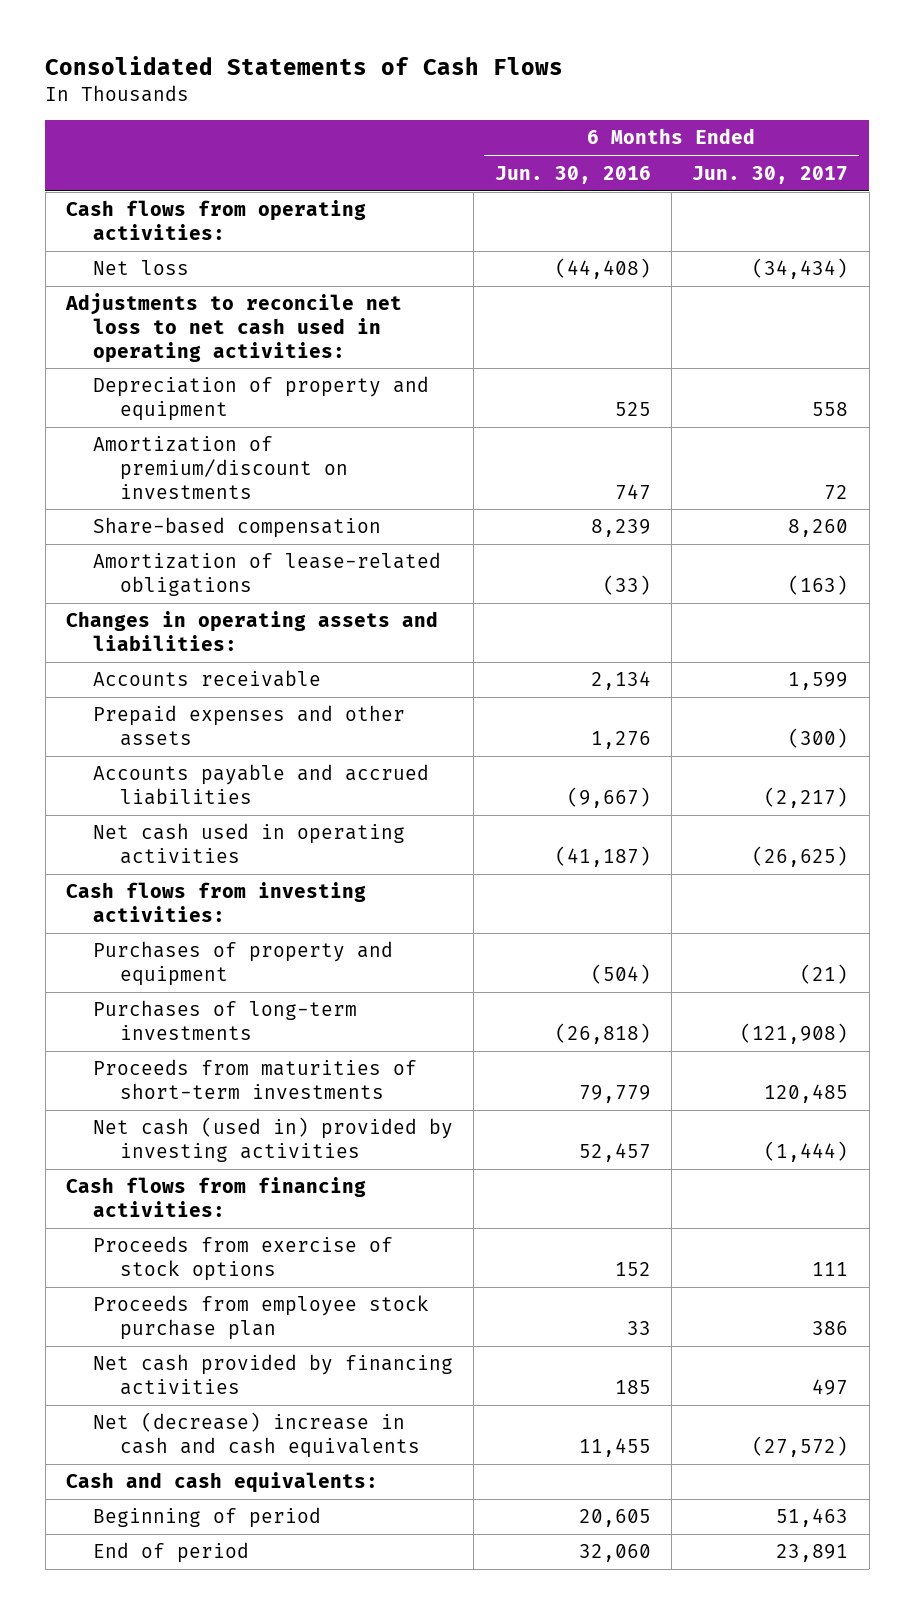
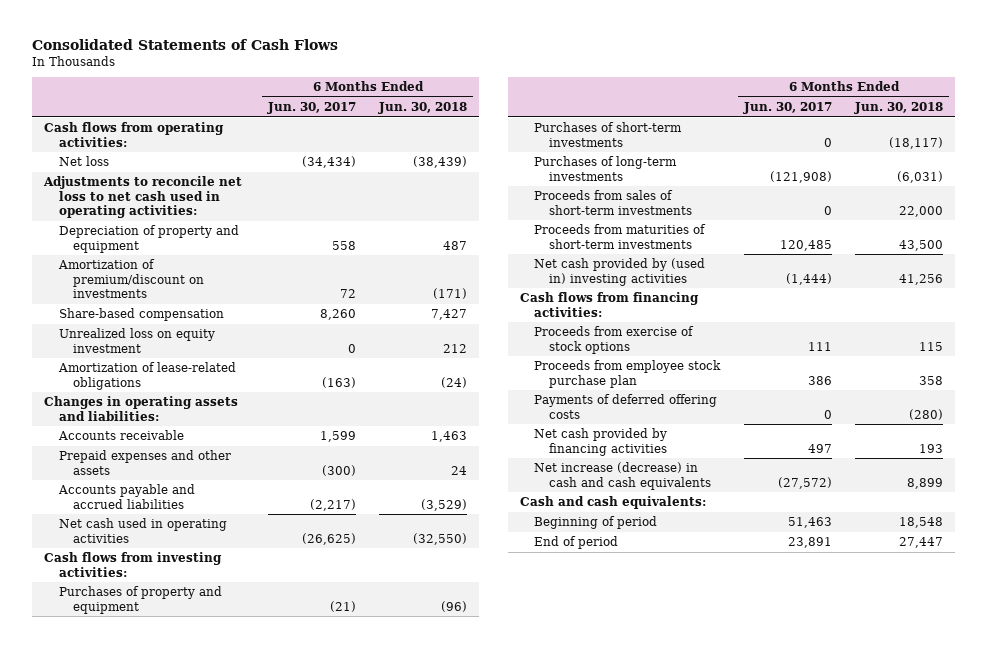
- | 6 Months Ended Jun. 30, 2016 | 6 Months Ended Jun. 30, 2017
+ | 6 Months Ended Jun. 30, 2017 | 6 Months Ended Jun. 30, 2018
+ Unrealized loss on equity investment | 0 | 212
+ Purchases of short-term investments | 0 | (18,117)
+ Proceeds from sales of short-term investments | 0 | 22,000
- Net cash (used in) provided by investing activities | 52,457 | (1,444)
+ Net cash provided by (used in) investing activities | (1,444) | 41,256
+ Payments of deferred offering costs | 0 | (280)
- Net (decrease) increase in cash and cash equivalents | 11,455 | (27,572)
+ Net increase (decrease) in cash and cash equivalents | (27,572) | 8,899

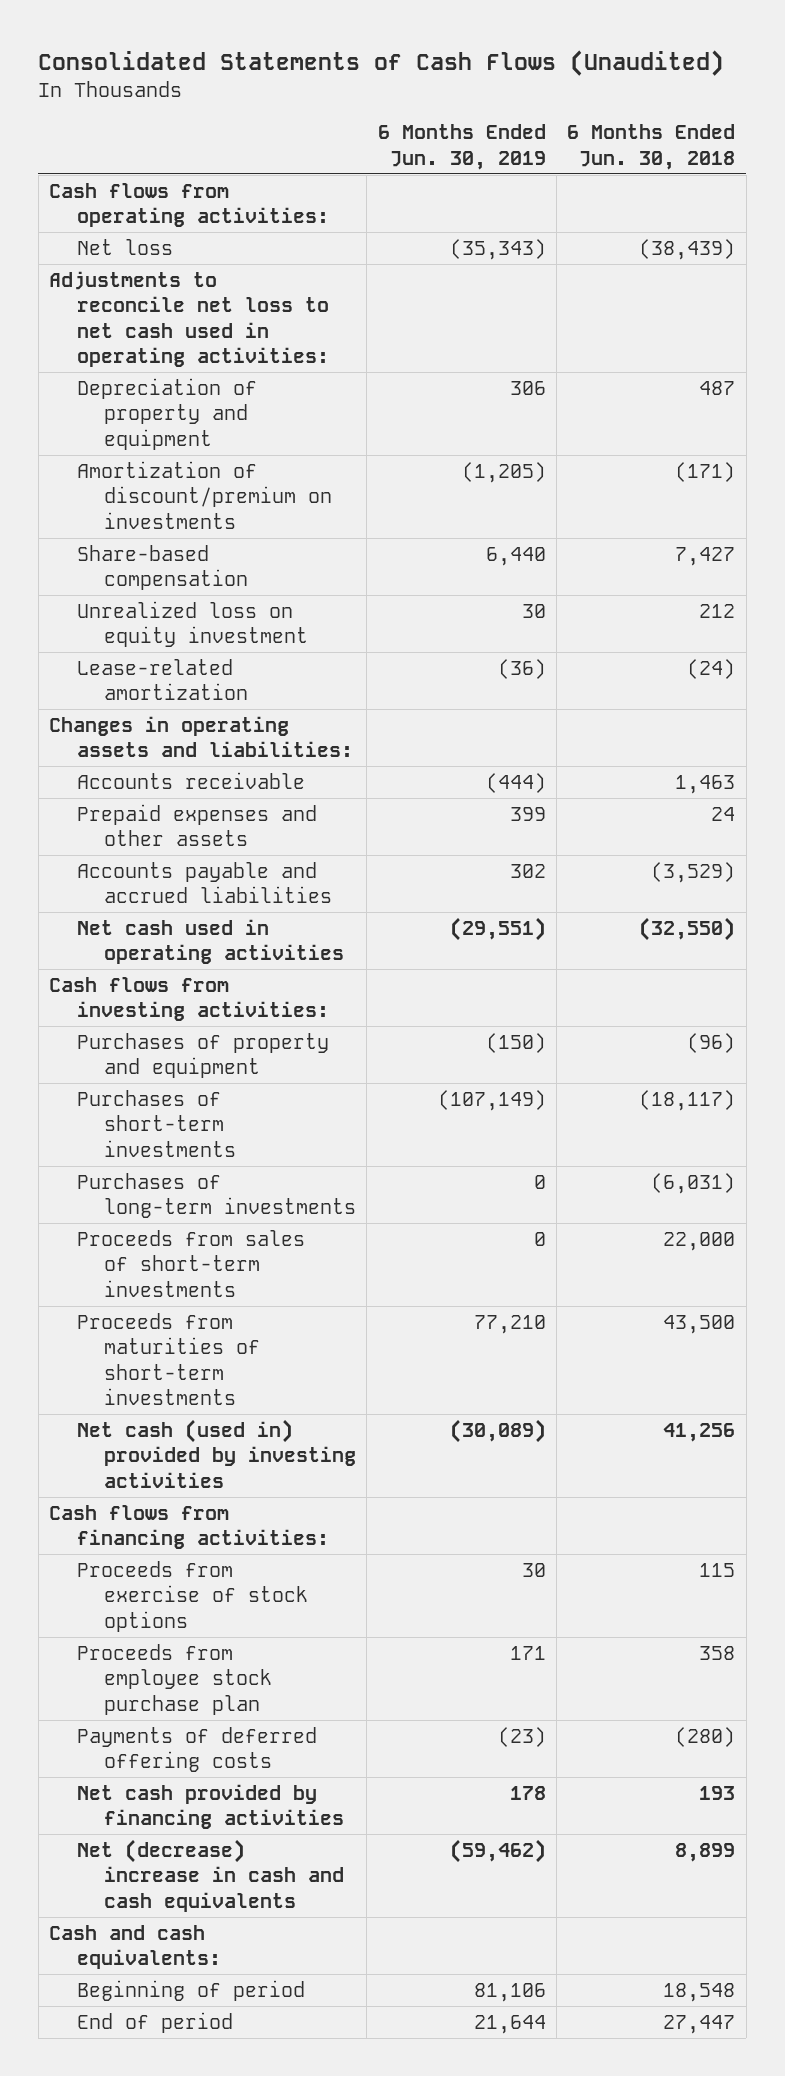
- Consolidated Statements of Cash Flows
+ Consolidated Statements of Cash Flows (Unaudited)
- | 6 Months Ended Jun. 30, 2017 | 6 Months Ended Jun. 30, 2018
+ | 6 Months Ended Jun. 30, 2019 | 6 Months Ended Jun. 30, 2018
- Amortization of premium/discount on investments | 72 | (171)
+ Amortization of discount/premium on investments | (1,205) | (171)
- Amortization of lease-related obligations | (163) | (24)
+ Lease-related amortization | (36) | (24)
- Net cash provided by (used in) investing activities | (1,444) | 41,256
+ Net cash (used in) provided by investing activities | (30,089) | 41,256
- Net increase (decrease) in cash and cash equivalents | (27,572) | 8,899
+ Net (decrease) increase in cash and cash equivalents | (59,462) | 8,899

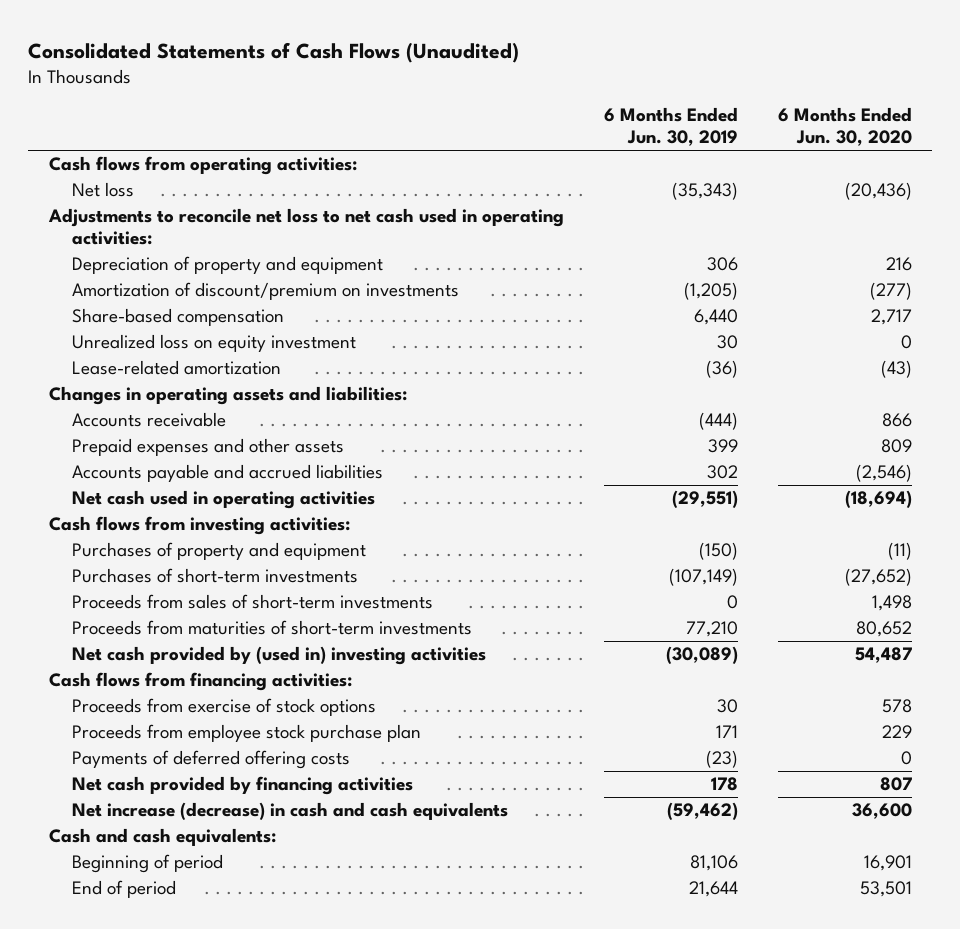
- | 6 Months Ended Jun. 30, 2019 | 6 Months Ended Jun. 30, 2018
+ | 6 Months Ended Jun. 30, 2019 | 6 Months Ended Jun. 30, 2020
- Purchases of long-term investments | 0 | (6,031)
- Net cash (used in) provided by investing activities | (30,089) | 41,256
+ Net cash provided by (used in) investing activities | (30,089) | 54,487
- Net (decrease) increase in cash and cash equivalents | (59,462) | 8,899
+ Net increase (decrease) in cash and cash equivalents | (59,462) | 36,600

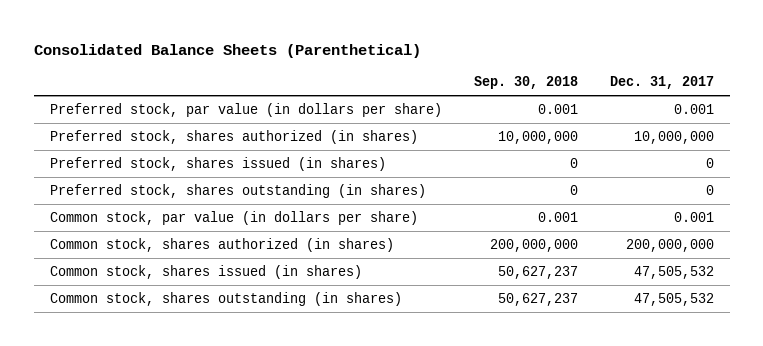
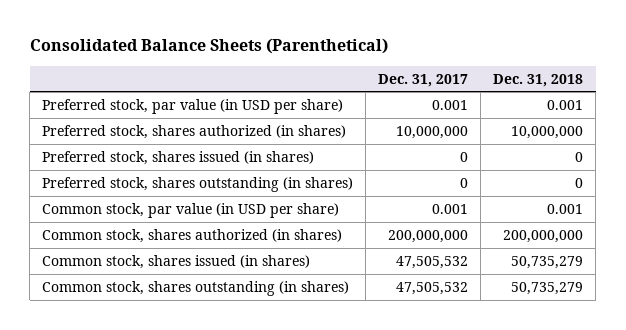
- | Sep. 30, 2018 | Dec. 31, 2017
+ | Dec. 31, 2017 | Dec. 31, 2018
- Preferred stock, par value (in dollars per share) | 0.001 | 0.001
+ Preferred stock, par value (in USD per share) | 0.001 | 0.001
- Common stock, par value (in dollars per share) | 0.001 | 0.001
+ Common stock, par value (in USD per share) | 0.001 | 0.001

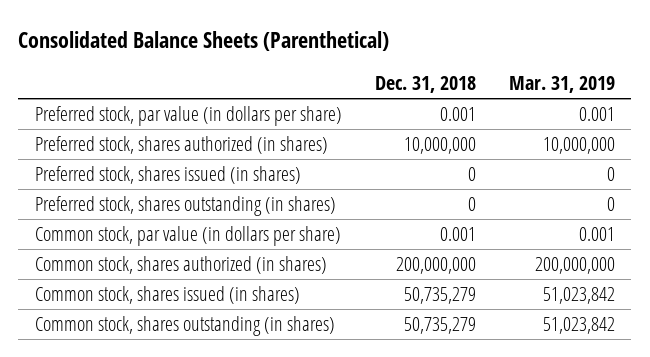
- | Dec. 31, 2017 | Dec. 31, 2018
+ | Dec. 31, 2018 | Mar. 31, 2019
- Preferred stock, par value (in USD per share) | 0.001 | 0.001
+ Preferred stock, par value (in dollars per share) | 0.001 | 0.001
- Common stock, par value (in USD per share) | 0.001 | 0.001
+ Common stock, par value (in dollars per share) | 0.001 | 0.001

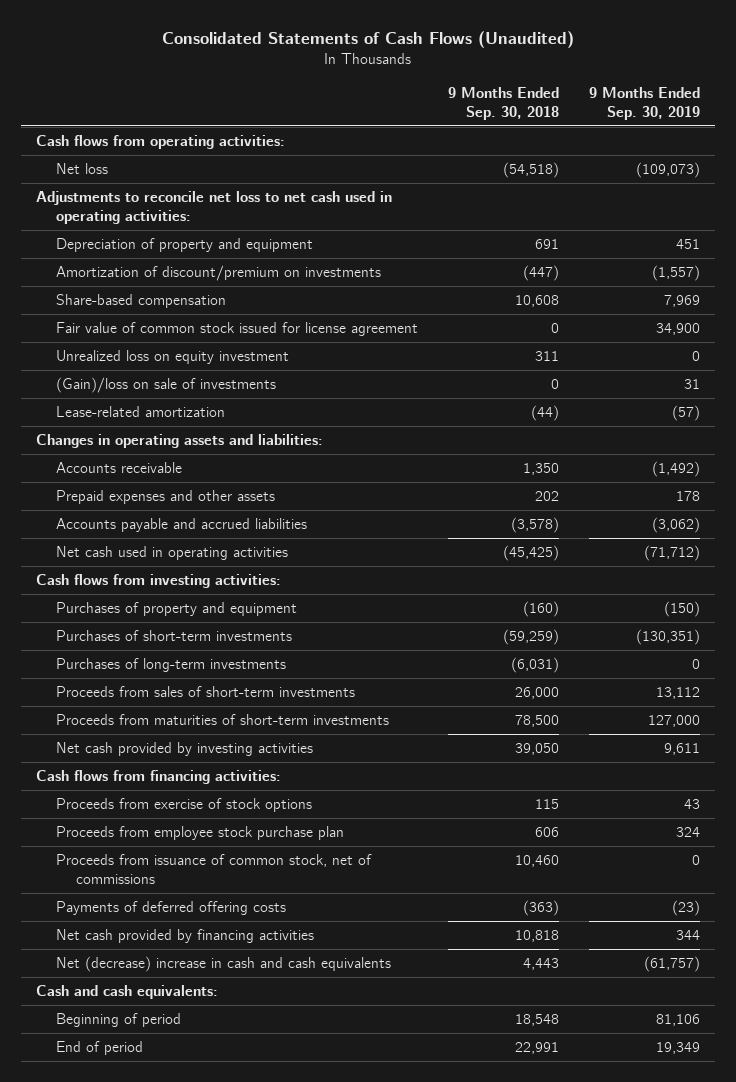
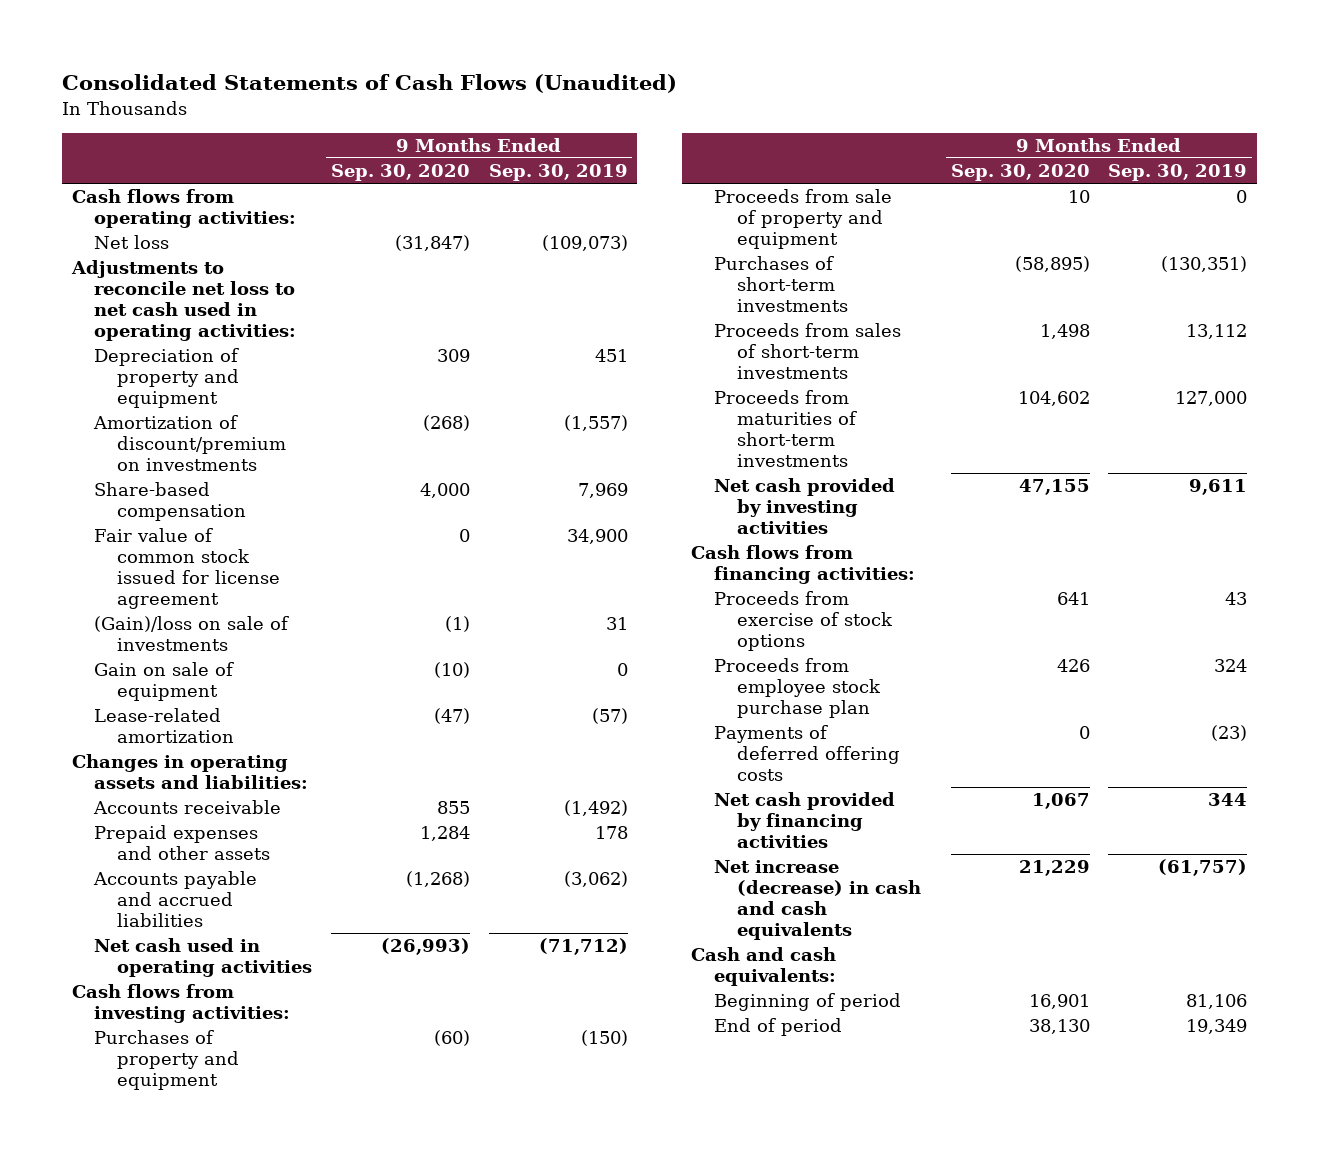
- | 9 Months Ended Sep. 30, 2018 | 9 Months Ended Sep. 30, 2019
+ | 9 Months Ended Sep. 30, 2020 | 9 Months Ended Sep. 30, 2019
- Unrealized loss on equity investment | 311 | 0
+ Gain on sale of equipment | (10) | 0
+ Proceeds from sale of property and equipment | 10 | 0
- Purchases of long-term investments | (6,031) | 0
- Proceeds from issuance of common stock, net of commissions | 10,460 | 0
- Net (decrease) increase in cash and cash equivalents | 4,443 | (61,757)
+ Net increase (decrease) in cash and cash equivalents | 21,229 | (61,757)

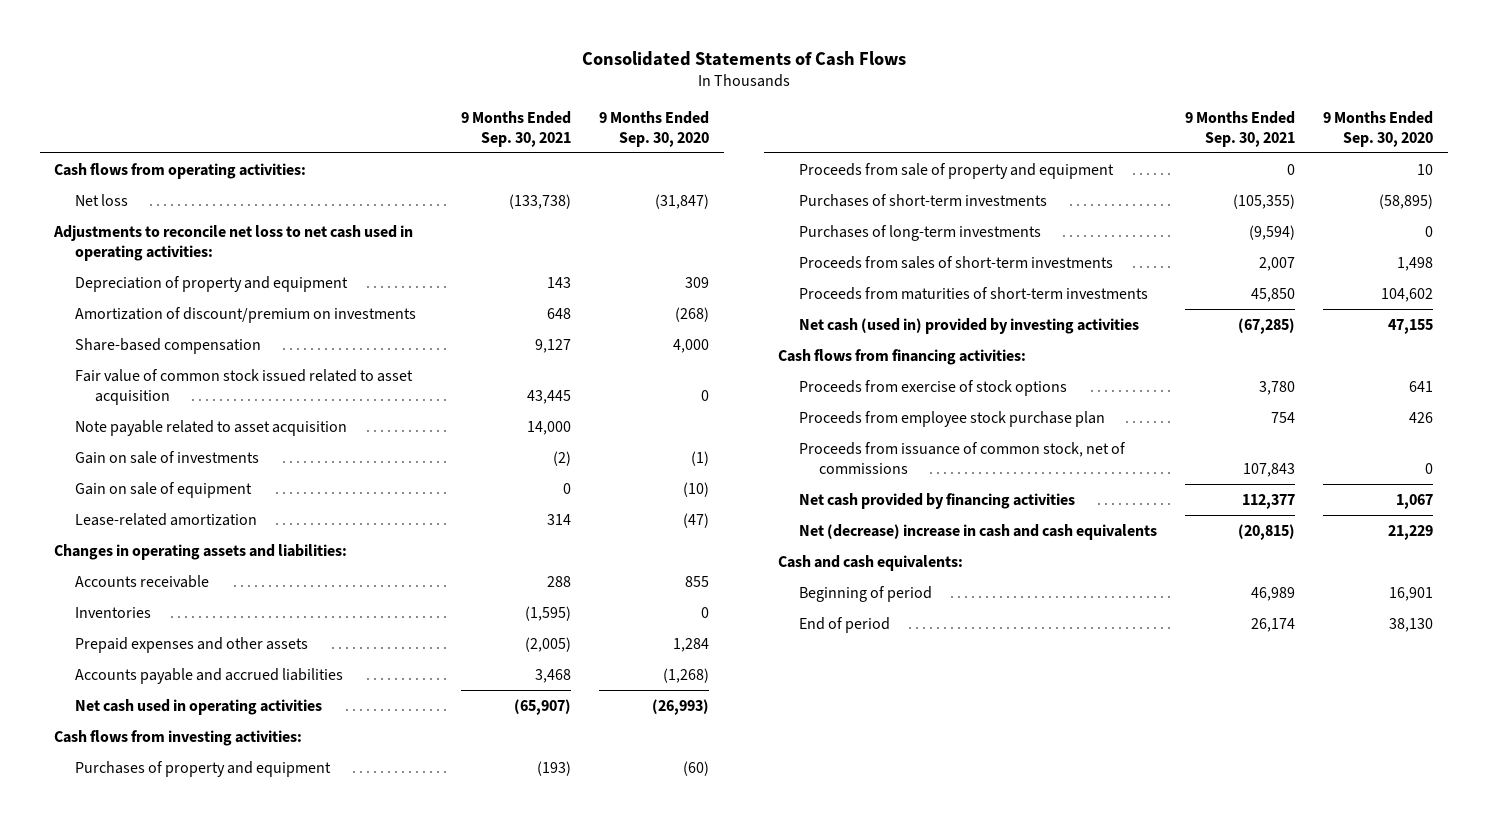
- Consolidated Statements of Cash Flows (Unaudited)
+ Consolidated Statements of Cash Flows
- | 9 Months Ended Sep. 30, 2020 | 9 Months Ended Sep. 30, 2019
+ | 9 Months Ended Sep. 30, 2021 | 9 Months Ended Sep. 30, 2020
- Fair value of common stock issued for license agreement | 0 | 34,900
- (Gain)/loss on sale of investments | (1) | 31
+ Fair value of common stock issued related to asset acquisition | 43,445 | 0
+ Note payable related to asset acquisition | 14,000 |
+ Gain on sale of investments | (2) | (1)
+ Inventories | (1,595) | 0
+ Purchases of long-term investments | (9,594) | 0
- Net cash provided by investing activities | 47,155 | 9,611
+ Net cash (used in) provided by investing activities | (67,285) | 47,155
- Payments of deferred offering costs | 0 | (23)
+ Proceeds from issuance of common stock, net of commissions | 107,843 | 0
- Net increase (decrease) in cash and cash equivalents | 21,229 | (61,757)
+ Net (decrease) increase in cash and cash equivalents | (20,815) | 21,229

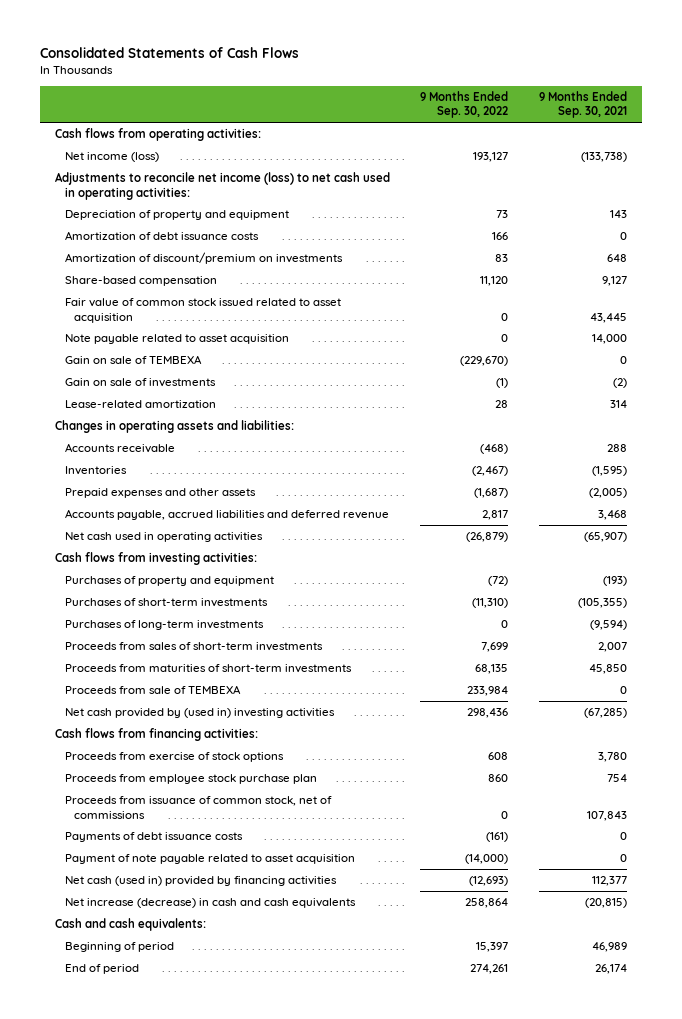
- | 9 Months Ended Sep. 30, 2021 | 9 Months Ended Sep. 30, 2020
+ | 9 Months Ended Sep. 30, 2022 | 9 Months Ended Sep. 30, 2021
- Net loss | (133,738) | (31,847)
- Adjustments to reconcile net loss to net cash used in operating activities:
+ Net income (loss) | 193,127 | (133,738)
+ Adjustments to reconcile net income (loss) to net cash used in operating activities:
+ Amortization of debt issuance costs | 166 | 0
+ Gain on sale of TEMBEXA | (229,670) | 0
- Gain on sale of equipment | 0 | (10)
- Accounts payable and accrued liabilities | 3,468 | (1,268)
+ Accounts payable, accrued liabilities and deferred revenue | 2,817 | 3,468
- Proceeds from sale of property and equipment | 0 | 10
- Net cash (used in) provided by investing activities | (67,285) | 47,155
+ Proceeds from sale of TEMBEXA | 233,984 | 0
+ Net cash provided by (used in) investing activities | 298,436 | (67,285)
- Net cash provided by financing activities | 112,377 | 1,067
- Net (decrease) increase in cash and cash equivalents | (20,815) | 21,229
+ Payments of debt issuance costs | (161) | 0
+ Payment of note payable related to asset acquisition | (14,000) | 0
+ Net cash (used in) provided by financing activities | (12,693) | 112,377
+ Net increase (decrease) in cash and cash equivalents | 258,864 | (20,815)

